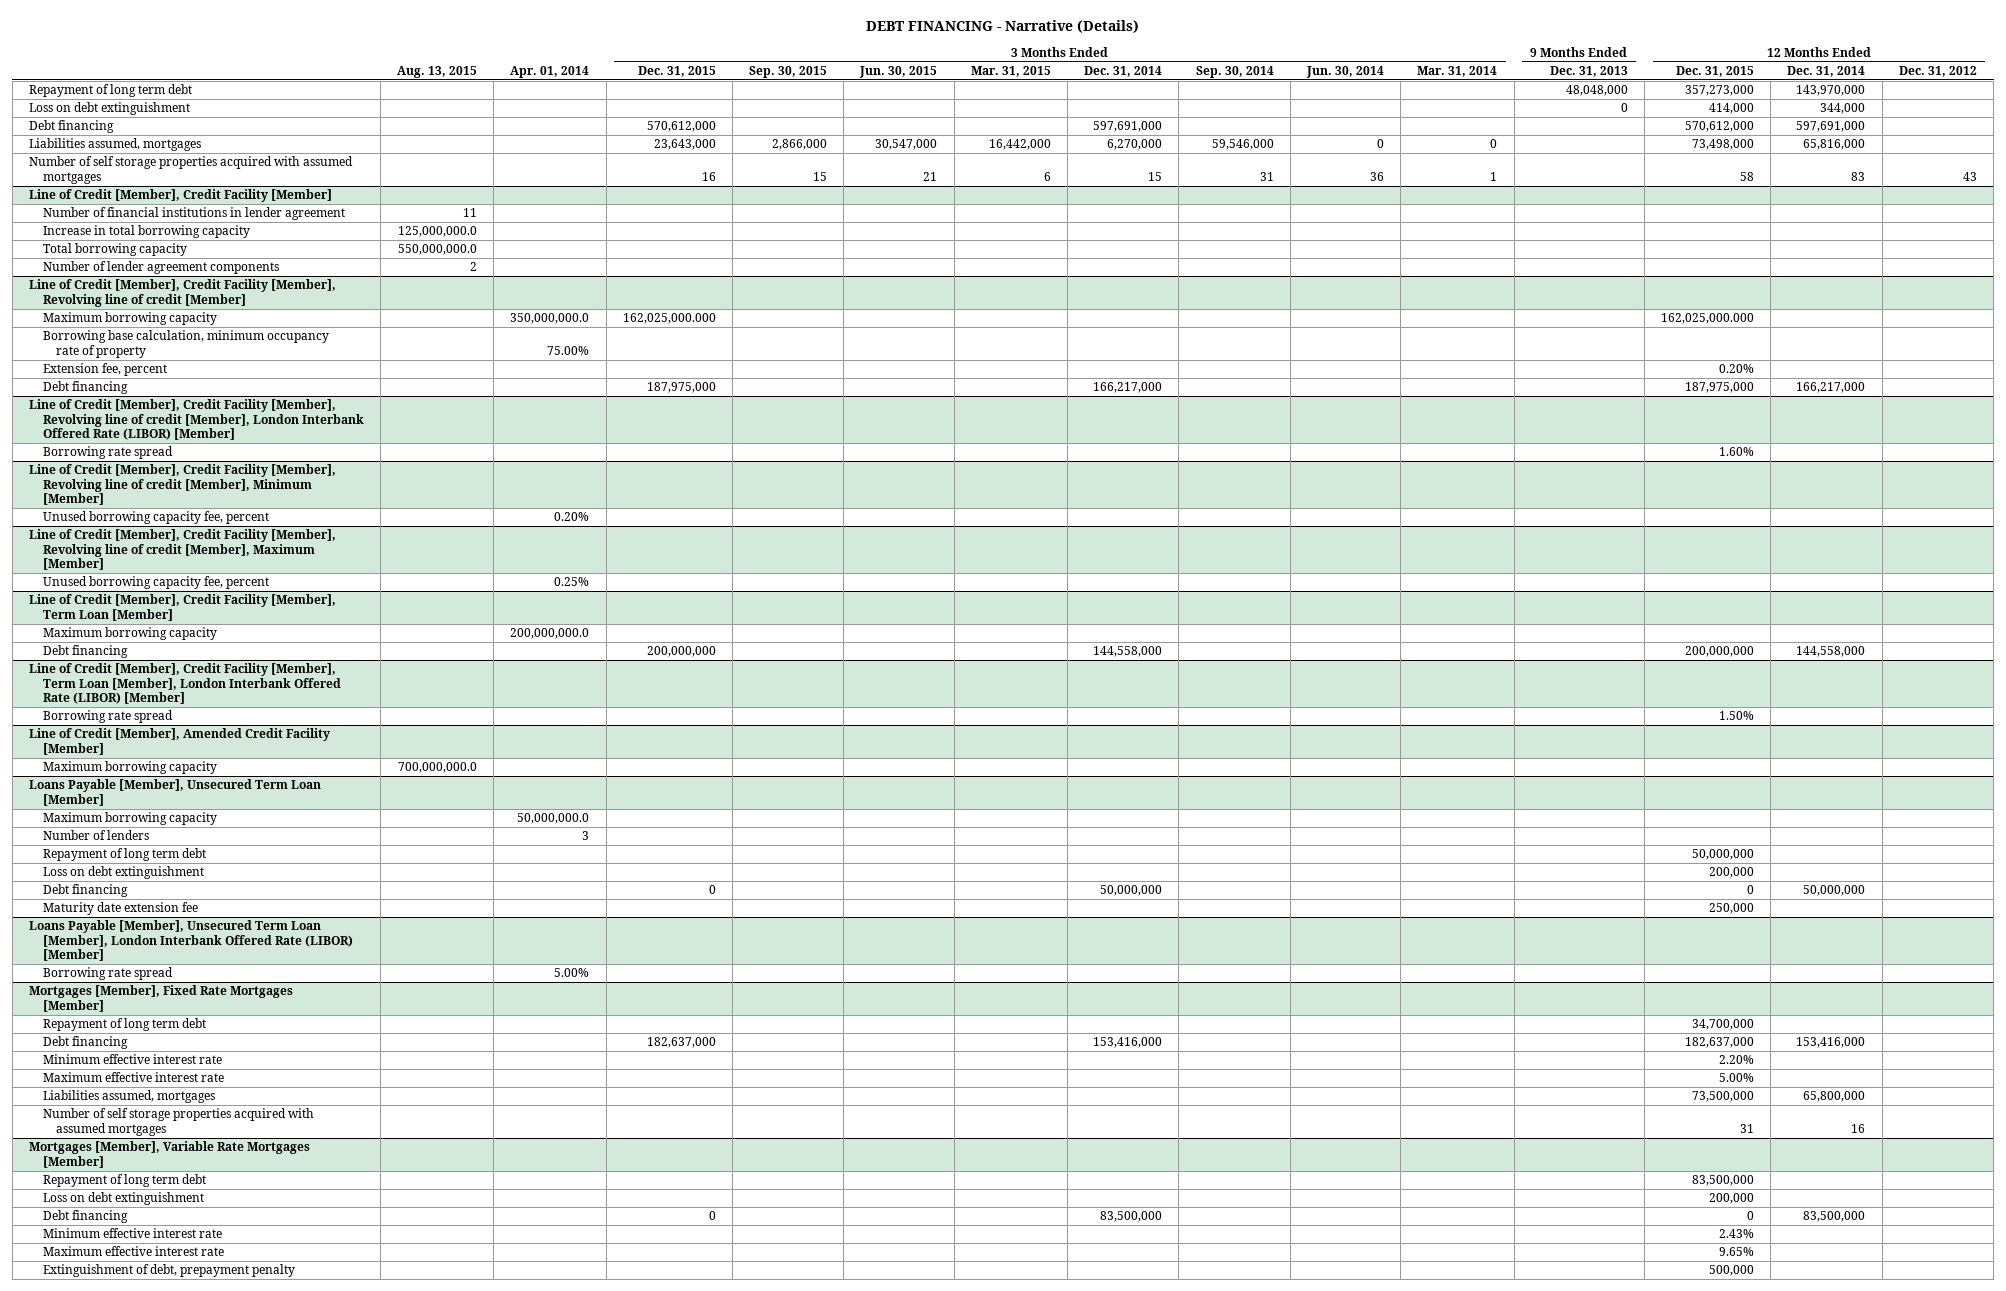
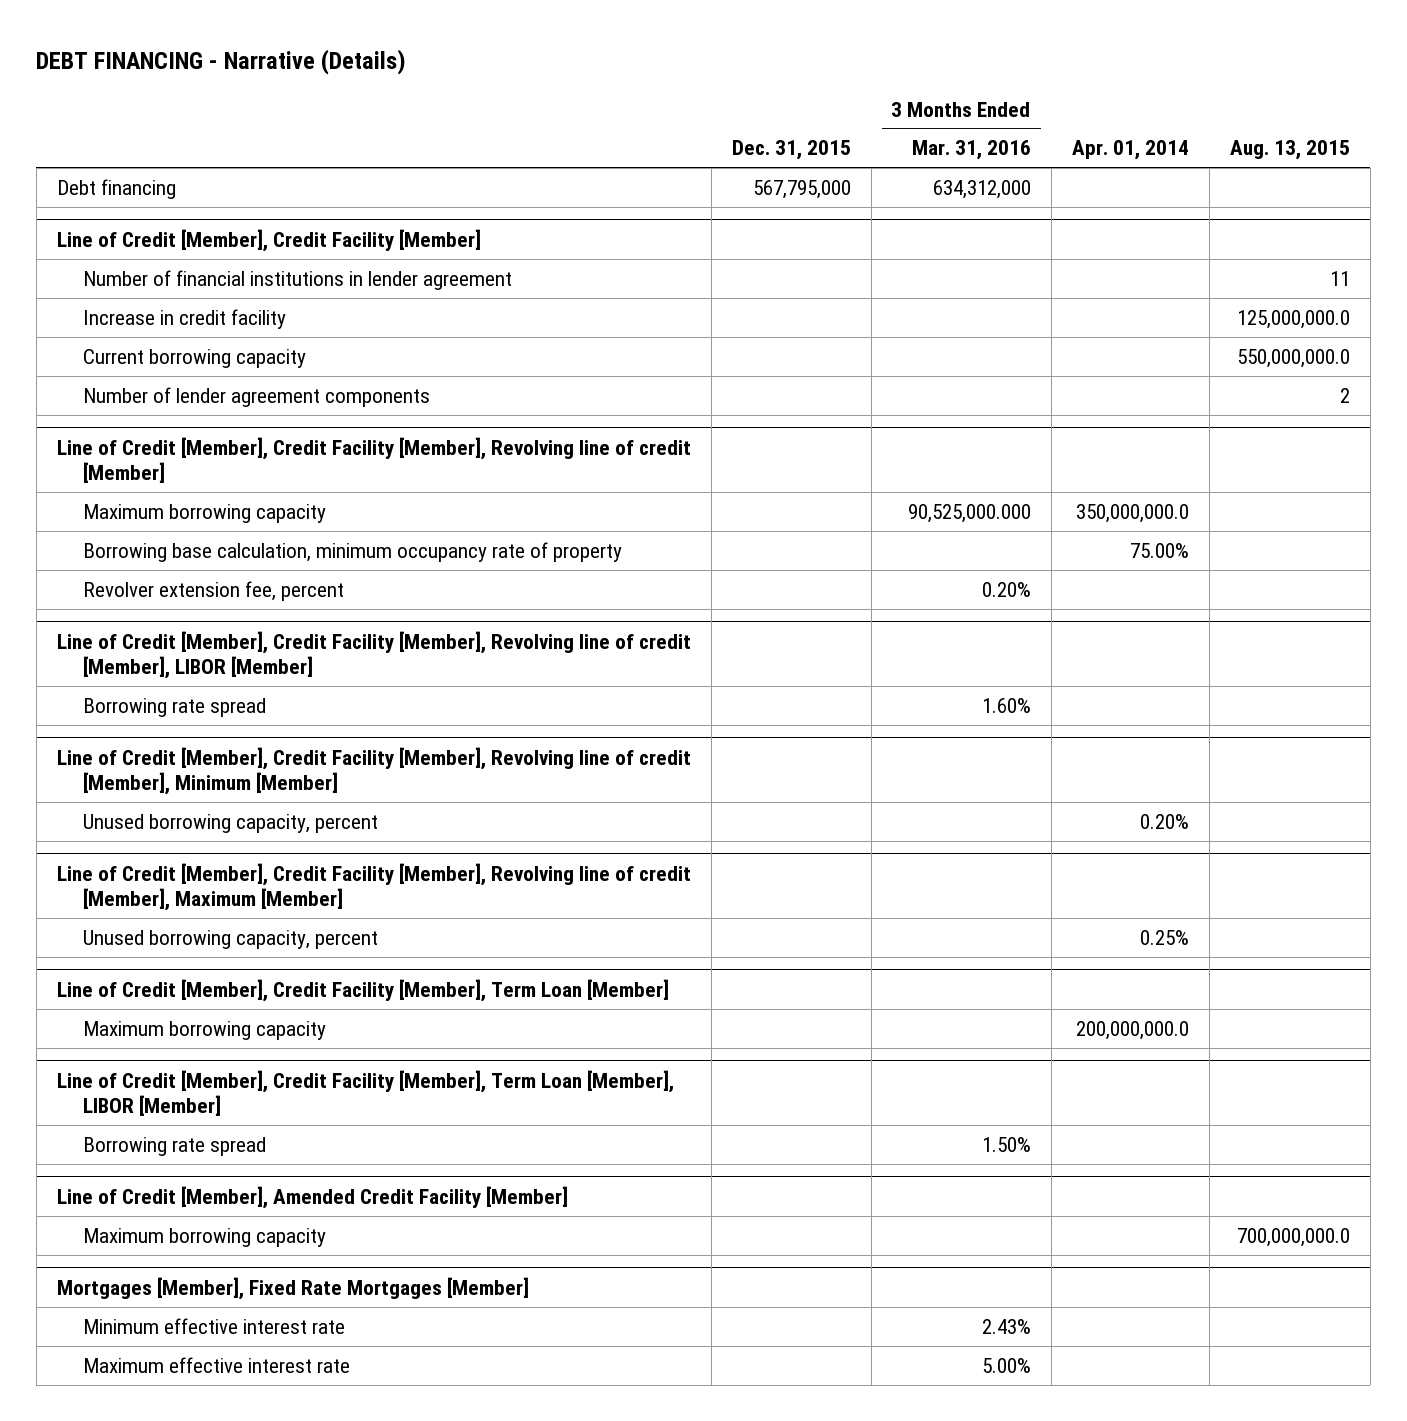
- | Aug. 13, 2015 | Apr. 01, 2014 | 3 Months Ended Dec. 31, 2015 | 3 Months Ended Sep. 30, 2015 | 3 Months Ended Jun. 30, 2015 | 3 Months Ended Mar. 31, 2015 | 3 Months Ended Dec. 31, 2014 | 3 Months Ended Sep. 30, 2014 | 3 Months Ended Jun. 30, 2014 | 3 Months Ended Mar. 31, 2014 | 9 Months Ended Dec. 31, 2013 | 12 Months Ended Dec. 31, 2015 | 12 Months Ended Dec. 31, 2014 | 12 Months Ended Dec. 31, 2012
+ | Dec. 31, 2015 | 3 Months Ended Mar. 31, 2016 | Apr. 01, 2014 | Aug. 13, 2015
- Repayment of long term debt | | | | | | | | | | | 48,048,000 | 357,273,000 | 143,970,000 |
- Loss on debt extinguishment | | | | | | | | | | | 0 | 414,000 | 344,000 |
- Liabilities assumed, mortgages | | | 23,643,000 | 2,866,000 | 30,547,000 | 16,442,000 | 6,270,000 | 59,546,000 | 0 | 0 | | 73,498,000 | 65,816,000 |
- Number of self storage properties acquired with assumed mortgages | | | 16 | 15 | 21 | 6 | 15 | 31 | 36 | 1 | | 58 | 83 | 43
@ Line of Credit [Member], Credit Facility [Member]
- Increase in total borrowing capacity | 125,000,000.0 | | | | | | | | | | | | |
- Total borrowing capacity | 550,000,000.0 | | | | | | | | | | | | |
+ Increase in credit facility | | | | 125,000,000.0
+ Current borrowing capacity | | | | 550,000,000.0
@ Line of Credit [Member], Credit Facility [Member], Revolving line of credit [Member]
- Extension fee, percent | | | | | | | | | | | | 0.20% | |
- Debt financing | | | 187,975,000 | | | | 166,217,000 | | | | | 187,975,000 | 166,217,000 |
- Line of Credit [Member], Credit Facility [Member], Revolving line of credit [Member], London Interbank Offered Rate (LIBOR) [Member]
@ Line of Credit [Member], Credit Facility [Member], Revolving line of credit [Member]
+ Revolver extension fee, percent | | 0.20% | |
+ Line of Credit [Member], Credit Facility [Member], Revolving line of credit [Member], LIBOR [Member]
@ Line of Credit [Member], Credit Facility [Member], Revolving line of credit [Member], Minimum [Member]
- Unused borrowing capacity fee, percent | | 0.20% | | | | | | | | | | | |
+ Unused borrowing capacity, percent | | | 0.20% |
@ Line of Credit [Member], Credit Facility [Member], Revolving line of credit [Member], Maximum [Member]
- Unused borrowing capacity fee, percent | | 0.25% | | | | | | | | | | | |
+ Unused borrowing capacity, percent | | | 0.25% |
@ Line of Credit [Member], Credit Facility [Member], Term Loan [Member]
- Debt financing | | | 200,000,000 | | | | 144,558,000 | | | | | 200,000,000 | 144,558,000 |
- Line of Credit [Member], Credit Facility [Member], Term Loan [Member], London Interbank Offered Rate (LIBOR) [Member]
+ Line of Credit [Member], Credit Facility [Member], Term Loan [Member], LIBOR [Member]
- Loans Payable [Member], Unsecured Term Loan [Member]
- Maximum borrowing capacity | | 50,000,000.0 | | | | | | | | | | | |
- Number of lenders | | 3 | | | | | | | | | | | |
- Repayment of long term debt | | | | | | | | | | | | 50,000,000 | |
- Loss on debt extinguishment | | | | | | | | | | | | 200,000 | |
- Debt financing | | | 0 | | | | 50,000,000 | | | | | 0 | 50,000,000 |
- Maturity date extension fee | | | | | | | | | | | | 250,000 | |
- Loans Payable [Member], Unsecured Term Loan [Member], London Interbank Offered Rate (LIBOR) [Member]
- Borrowing rate spread | | 5.00% | | | | | | | | | | | |
@ Mortgages [Member], Fixed Rate Mortgages [Member]
- Repayment of long term debt | | | | | | | | | | | | 34,700,000 | |
- Debt financing | | | 182,637,000 | | | | 153,416,000 | | | | | 182,637,000 | 153,416,000 |
- Liabilities assumed, mortgages | | | | | | | | | | | | 73,500,000 | 65,800,000 |
- Number of self storage properties acquired with assumed mortgages | | | | | | | | | | | | 31 | 16 |
- Mortgages [Member], Variable Rate Mortgages [Member]
- Repayment of long term debt | | | | | | | | | | | | 83,500,000 | |
- Loss on debt extinguishment | | | | | | | | | | | | 200,000 | |
- Debt financing | | | 0 | | | | 83,500,000 | | | | | 0 | 83,500,000 |
- Minimum effective interest rate | | | | | | | | | | | | 2.43% | |
- Maximum effective interest rate | | | | | | | | | | | | 9.65% | |
- Extinguishment of debt, prepayment penalty | | | | | | | | | | | | 500,000 | |

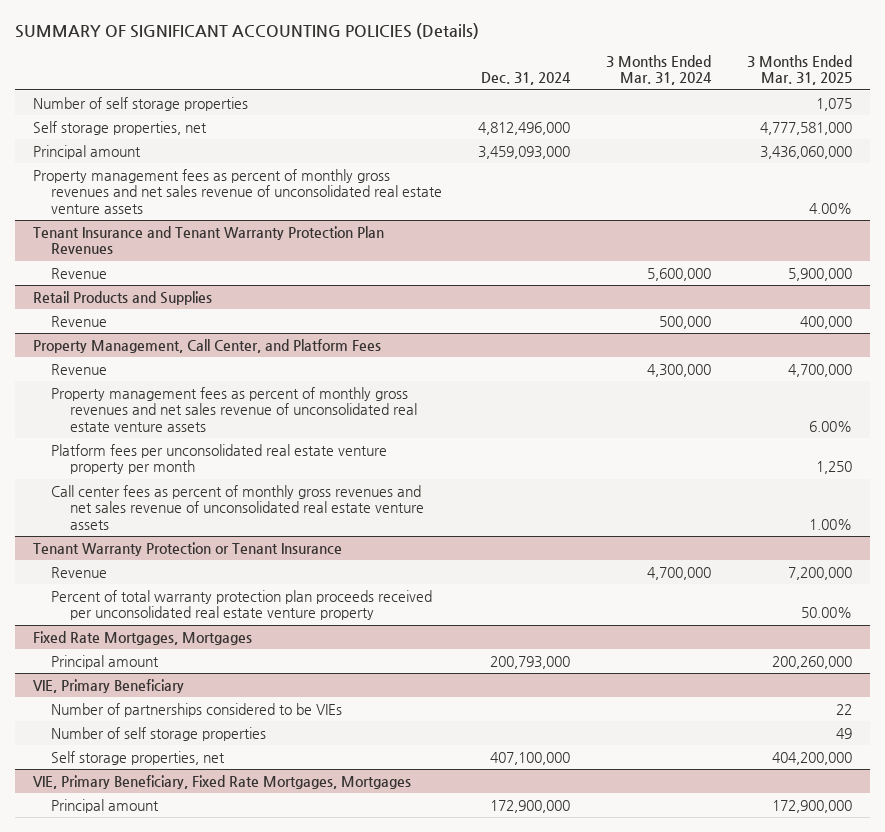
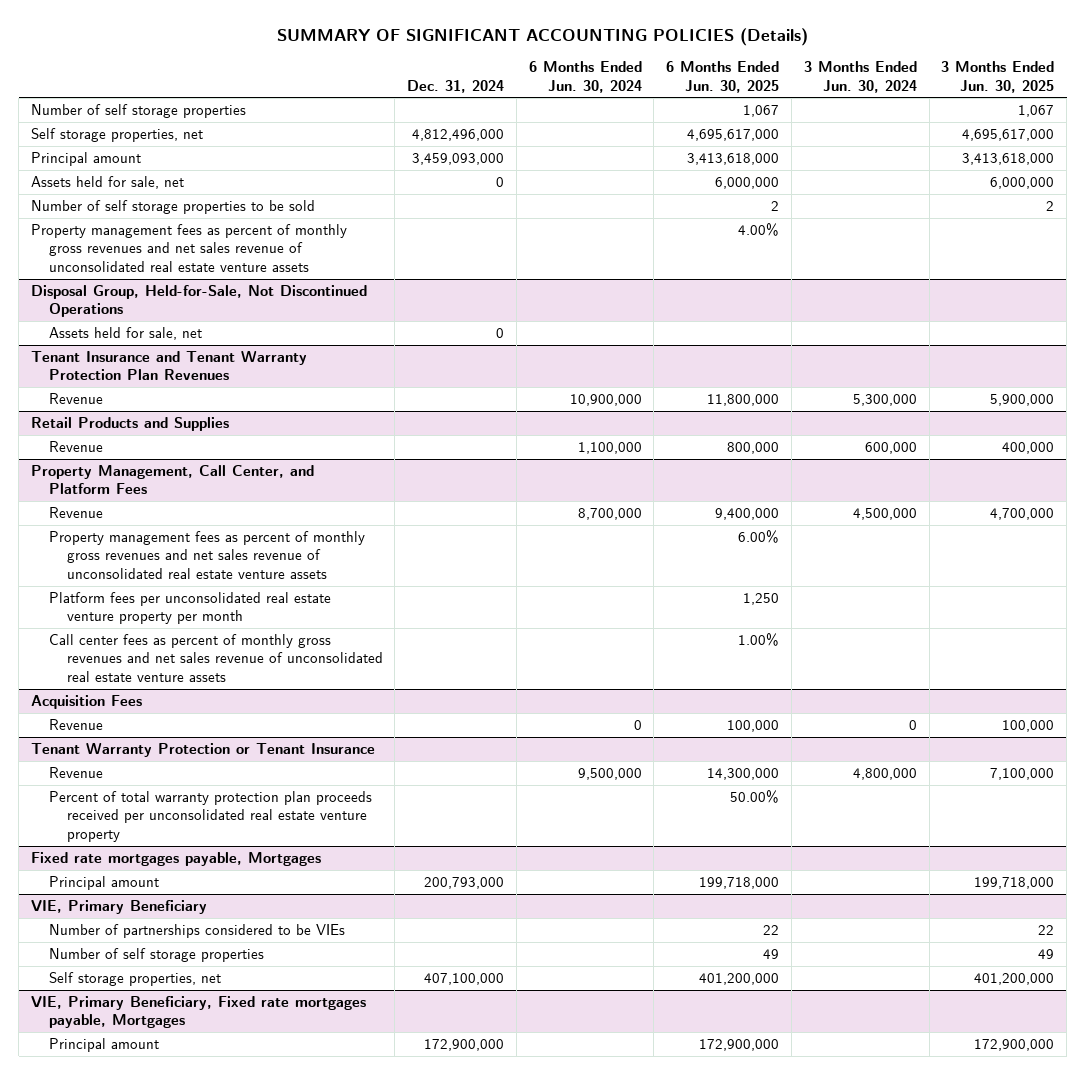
- | Dec. 31, 2024 | 3 Months Ended Mar. 31, 2024 | 3 Months Ended Mar. 31, 2025
+ | Dec. 31, 2024 | 6 Months Ended Jun. 30, 2024 | 6 Months Ended Jun. 30, 2025 | 3 Months Ended Jun. 30, 2024 | 3 Months Ended Jun. 30, 2025
+ Assets held for sale, net | 0 | | 6,000,000 | | 6,000,000
+ Number of self storage properties to be sold | | | 2 | | 2
+ Disposal Group, Held-for-Sale, Not Discontinued Operations
+ Assets held for sale, net | 0 | | | |
+ Acquisition Fees
+ Revenue | | 0 | 100,000 | 0 | 100,000
- Fixed Rate Mortgages, Mortgages
+ Fixed rate mortgages payable, Mortgages
- VIE, Primary Beneficiary, Fixed Rate Mortgages, Mortgages
+ VIE, Primary Beneficiary, Fixed rate mortgages payable, Mortgages

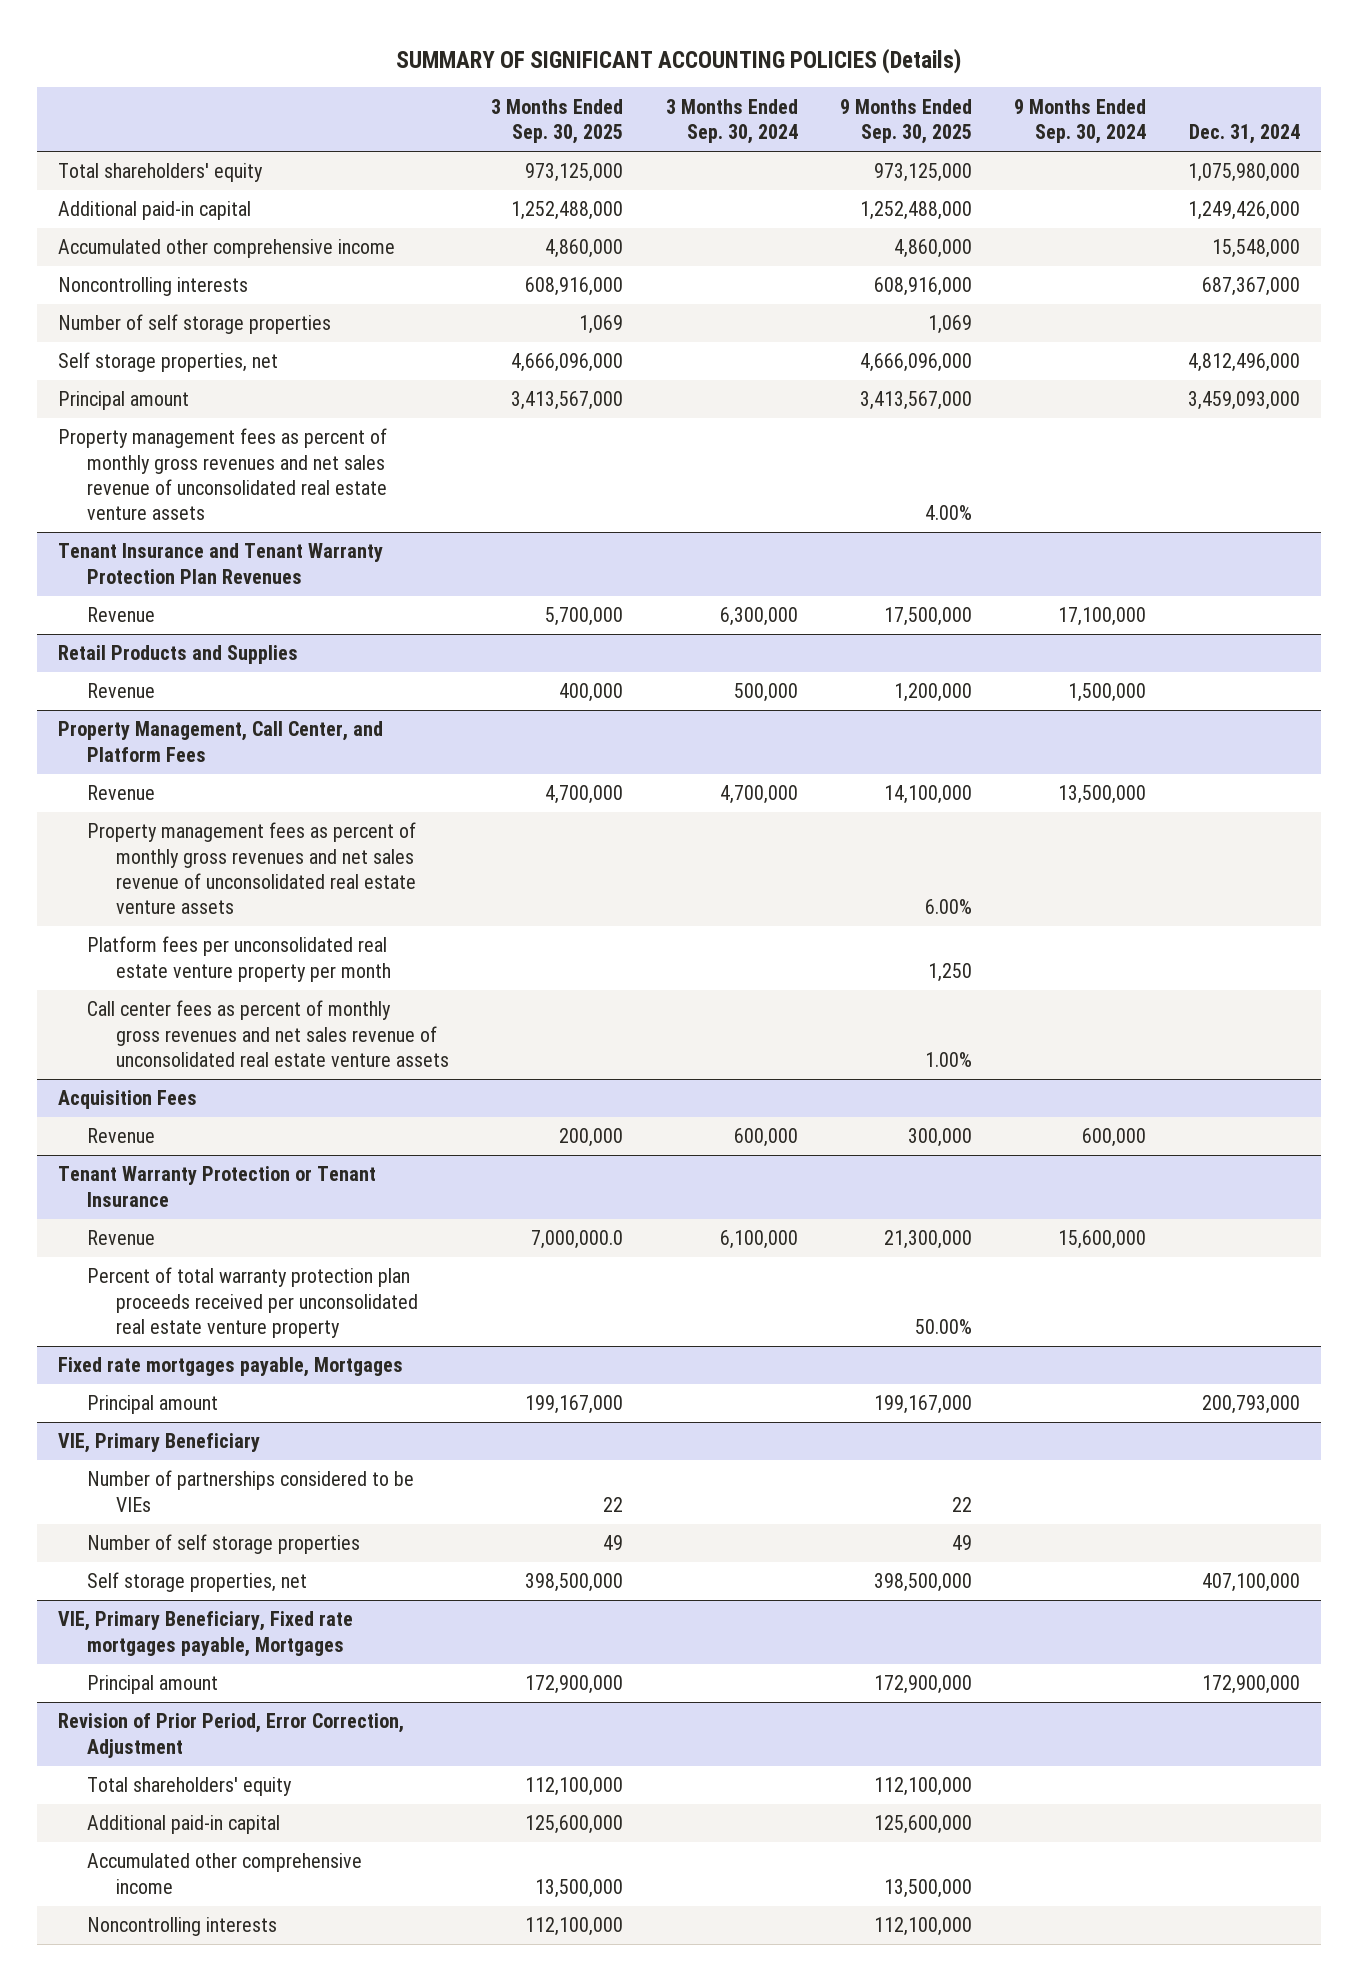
- | Dec. 31, 2024 | 6 Months Ended Jun. 30, 2024 | 6 Months Ended Jun. 30, 2025 | 3 Months Ended Jun. 30, 2024 | 3 Months Ended Jun. 30, 2025
+ | 3 Months Ended Sep. 30, 2025 | 3 Months Ended Sep. 30, 2024 | 9 Months Ended Sep. 30, 2025 | 9 Months Ended Sep. 30, 2024 | Dec. 31, 2024
+ Total shareholders' equity | 973,125,000 | | 973,125,000 | | 1,075,980,000
+ Additional paid-in capital | 1,252,488,000 | | 1,252,488,000 | | 1,249,426,000
+ Accumulated other comprehensive income | 4,860,000 | | 4,860,000 | | 15,548,000
+ Noncontrolling interests | 608,916,000 | | 608,916,000 | | 687,367,000
- Assets held for sale, net | 0 | | 6,000,000 | | 6,000,000
- Number of self storage properties to be sold | | | 2 | | 2
- Disposal Group, Held-for-Sale, Not Discontinued Operations
- Assets held for sale, net | 0 | | | |
+ Revision of Prior Period, Error Correction, Adjustment
+ Total shareholders' equity | 112,100,000 | | 112,100,000 | |
+ Additional paid-in capital | 125,600,000 | | 125,600,000 | |
+ Accumulated other comprehensive income | 13,500,000 | | 13,500,000 | |
+ Noncontrolling interests | 112,100,000 | | 112,100,000 | |

